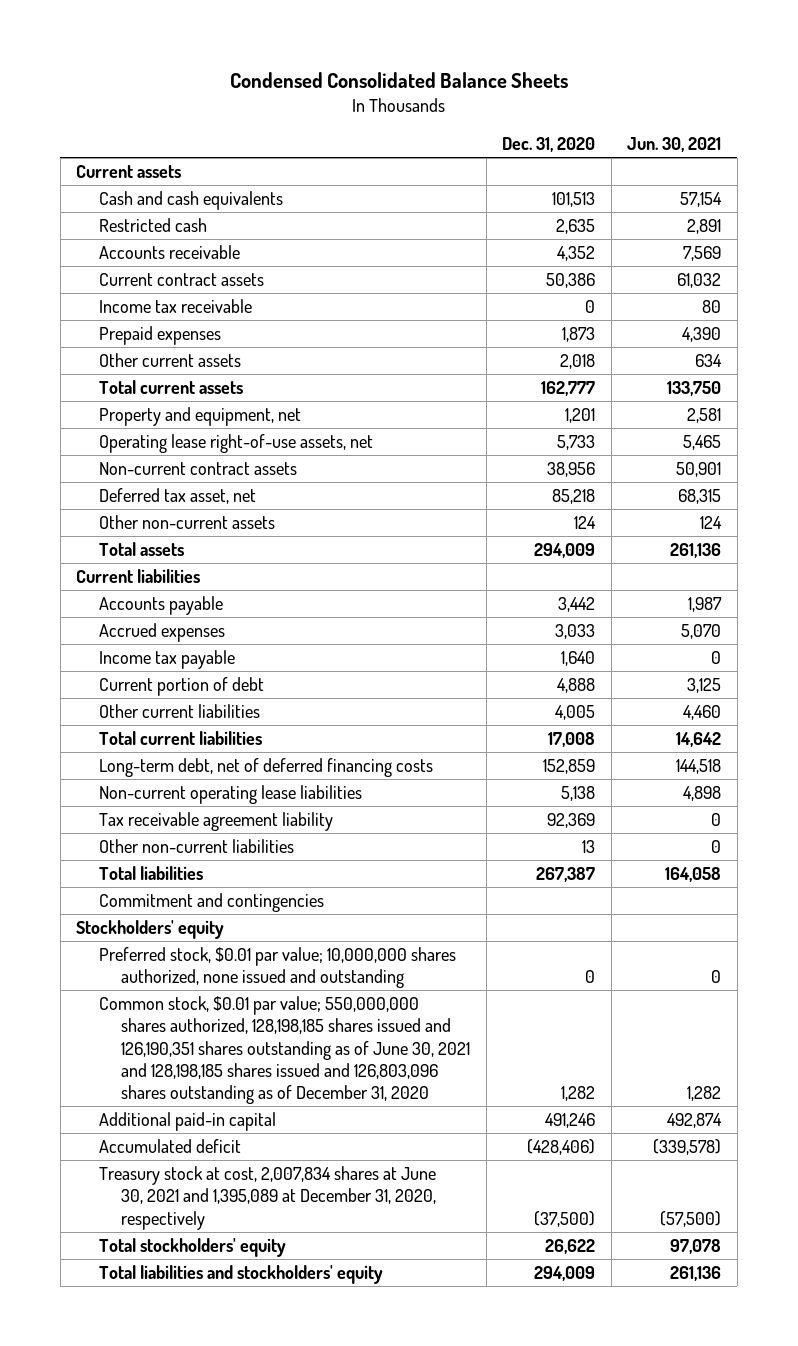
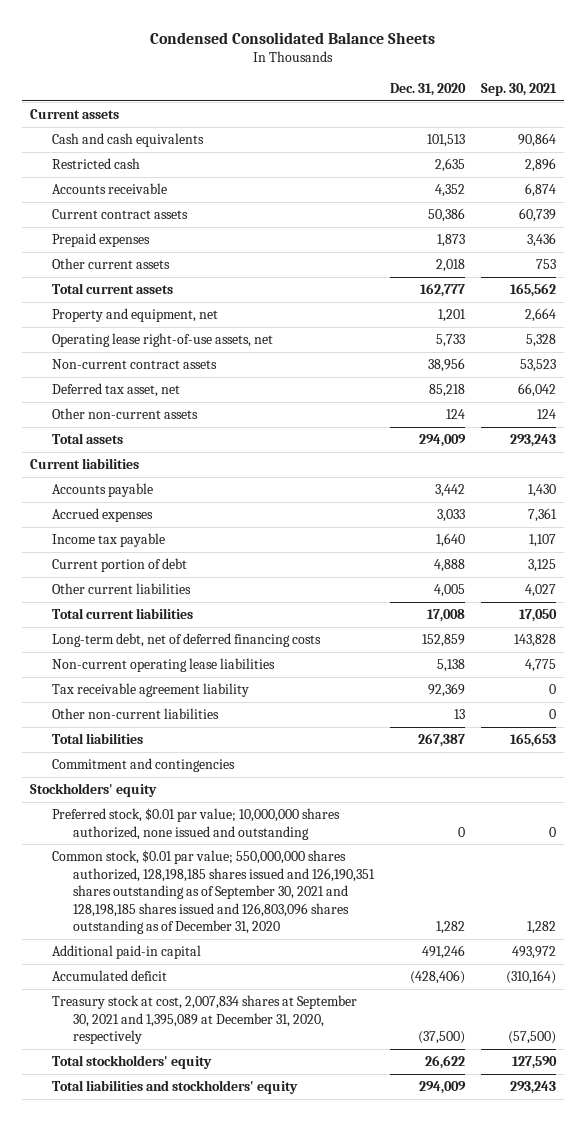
- | Dec. 31, 2020 | Jun. 30, 2021
+ | Dec. 31, 2020 | Sep. 30, 2021
- Income tax receivable | 0 | 80
- Common stock, $0.01 par value; 550,000,000 shares authorized, 128,198,185 shares issued and 126,190,351 shares outstanding as of June 30, 2021 and 128,198,185 shares issued and 126,803,096 shares outstanding as of December 31, 2020 | 1,282 | 1,282
+ Common stock, $0.01 par value; 550,000,000 shares authorized, 128,198,185 shares issued and 126,190,351 shares outstanding as of September 30, 2021 and 128,198,185 shares issued and 126,803,096 shares outstanding as of December 31, 2020 | 1,282 | 1,282
- Treasury stock at cost, 2,007,834 shares at June 30, 2021 and 1,395,089 at December 31, 2020, respectively | (37,500) | (57,500)
+ Treasury stock at cost, 2,007,834 shares at September 30, 2021 and 1,395,089 at December 31, 2020, respectively | (37,500) | (57,500)

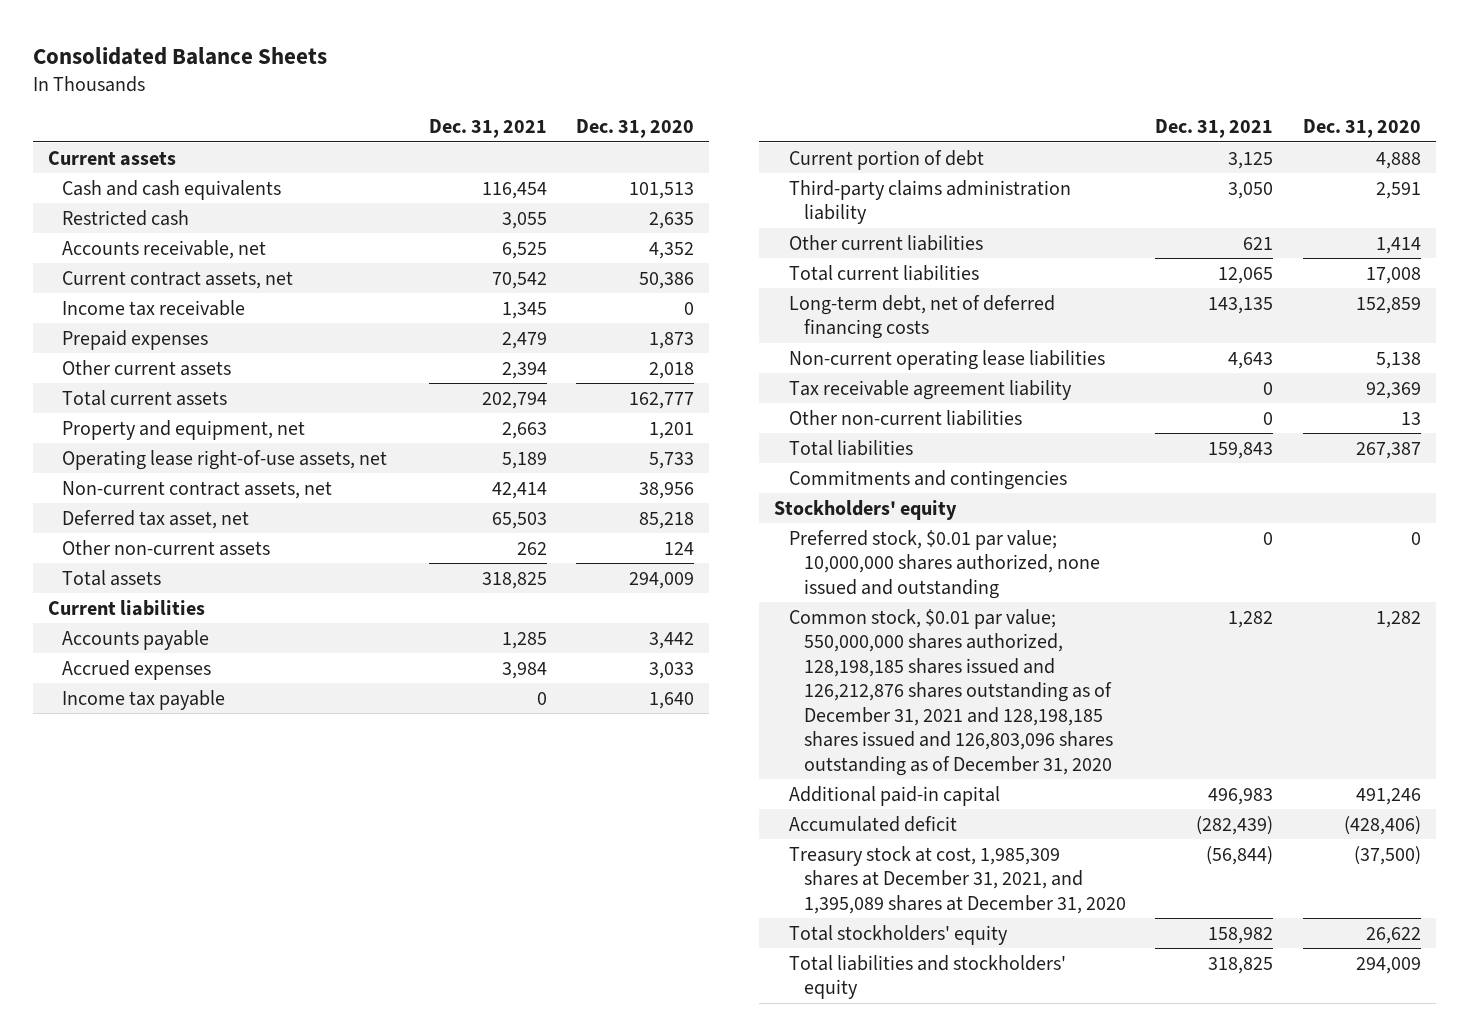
- Condensed Consolidated Balance Sheets
+ Consolidated Balance Sheets
- | Dec. 31, 2020 | Sep. 30, 2021
+ | Dec. 31, 2021 | Dec. 31, 2020
- Accounts receivable | 4,352 | 6,874
- Current contract assets | 50,386 | 60,739
+ Accounts receivable, net | 6,525 | 4,352
+ Current contract assets, net | 70,542 | 50,386
+ Income tax receivable | 1,345 | 0
- Non-current contract assets | 38,956 | 53,523
+ Non-current contract assets, net | 42,414 | 38,956
- Other current liabilities | 4,005 | 4,027
+ Third-party claims administration liability | 3,050 | 2,591
+ Other current liabilities | 621 | 1,414
- Commitment and contingencies
+ Commitments and contingencies
- Common stock, $0.01 par value; 550,000,000 shares authorized, 128,198,185 shares issued and 126,190,351 shares outstanding as of September 30, 2021 and 128,198,185 shares issued and 126,803,096 shares outstanding as of December 31, 2020 | 1,282 | 1,282
+ Common stock, $0.01 par value; 550,000,000 shares authorized, 128,198,185 shares issued and 126,212,876 shares outstanding as of December 31, 2021 and 128,198,185 shares issued and 126,803,096 shares outstanding as of December 31, 2020 | 1,282 | 1,282
- Treasury stock at cost, 2,007,834 shares at September 30, 2021 and 1,395,089 at December 31, 2020, respectively | (37,500) | (57,500)
+ Treasury stock at cost, 1,985,309 shares at December 31, 2021, and 1,395,089 shares at December 31, 2020 | (56,844) | (37,500)

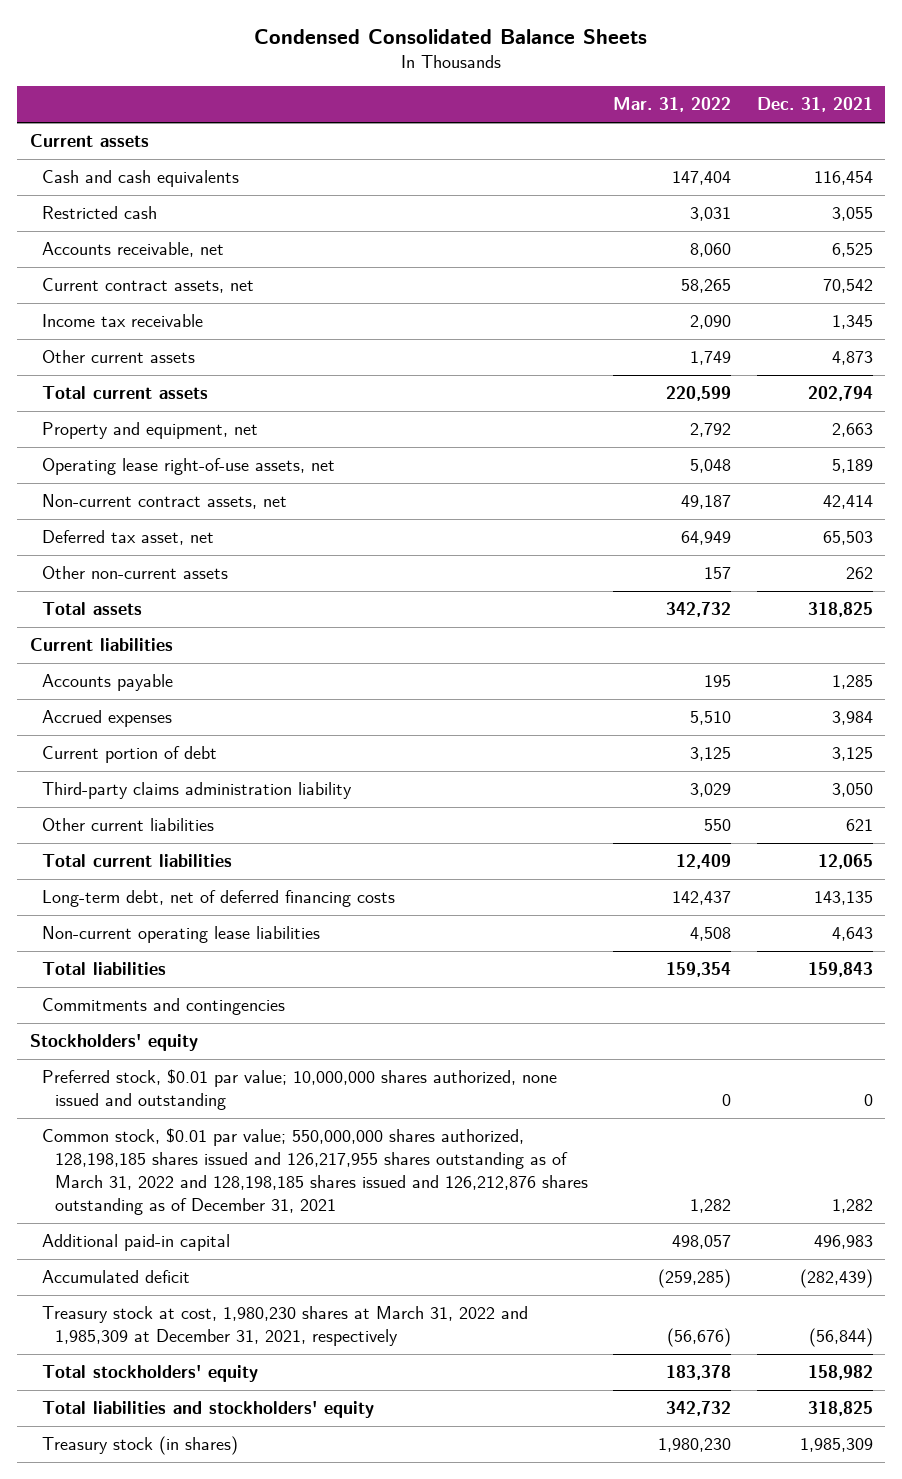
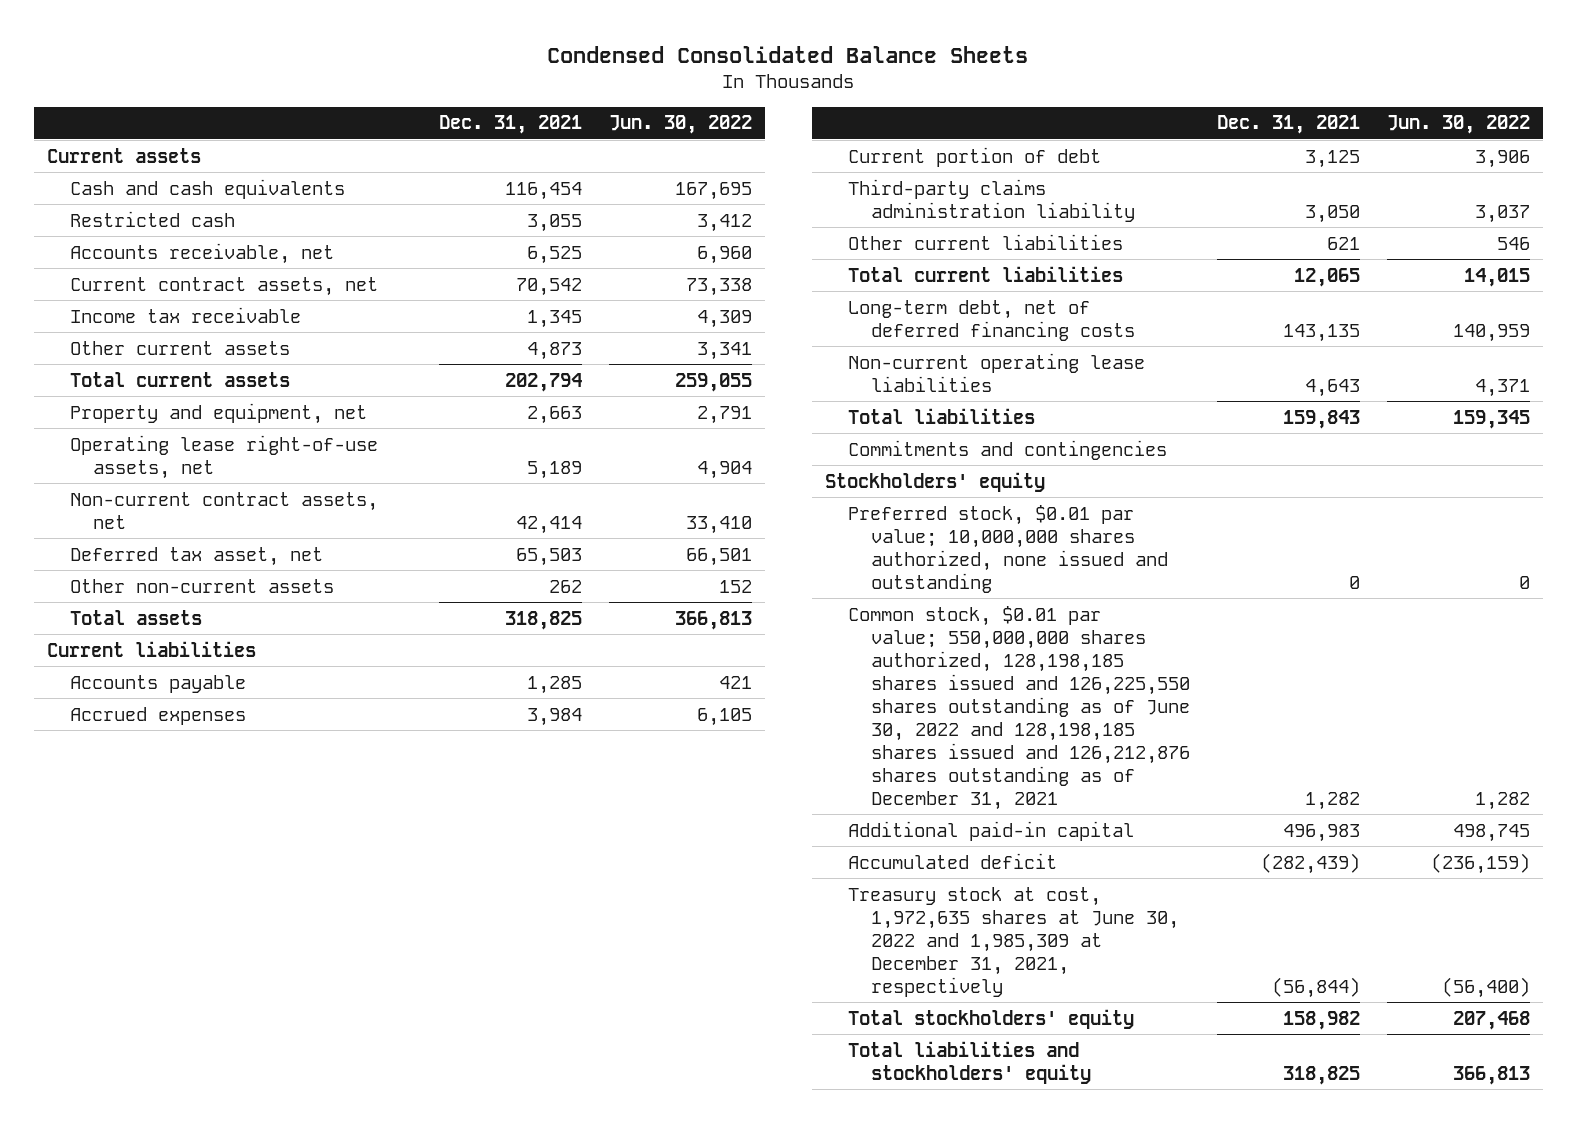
- | Mar. 31, 2022 | Dec. 31, 2021
+ | Dec. 31, 2021 | Jun. 30, 2022
- Common stock, $0.01 par value; 550,000,000 shares authorized, 128,198,185 shares issued and 126,217,955 shares outstanding as of March 31, 2022 and 128,198,185 shares issued and 126,212,876 shares outstanding as of December 31, 2021 | 1,282 | 1,282
+ Common stock, $0.01 par value; 550,000,000 shares authorized, 128,198,185 shares issued and 126,225,550 shares outstanding as of June 30, 2022 and 128,198,185 shares issued and 126,212,876 shares outstanding as of December 31, 2021 | 1,282 | 1,282
- Treasury stock at cost, 1,980,230 shares at March 31, 2022 and 1,985,309 at December 31, 2021, respectively | (56,676) | (56,844)
+ Treasury stock at cost, 1,972,635 shares at June 30, 2022 and 1,985,309 at December 31, 2021, respectively | (56,844) | (56,400)
- Treasury stock (in shares) | 1,980,230 | 1,985,309

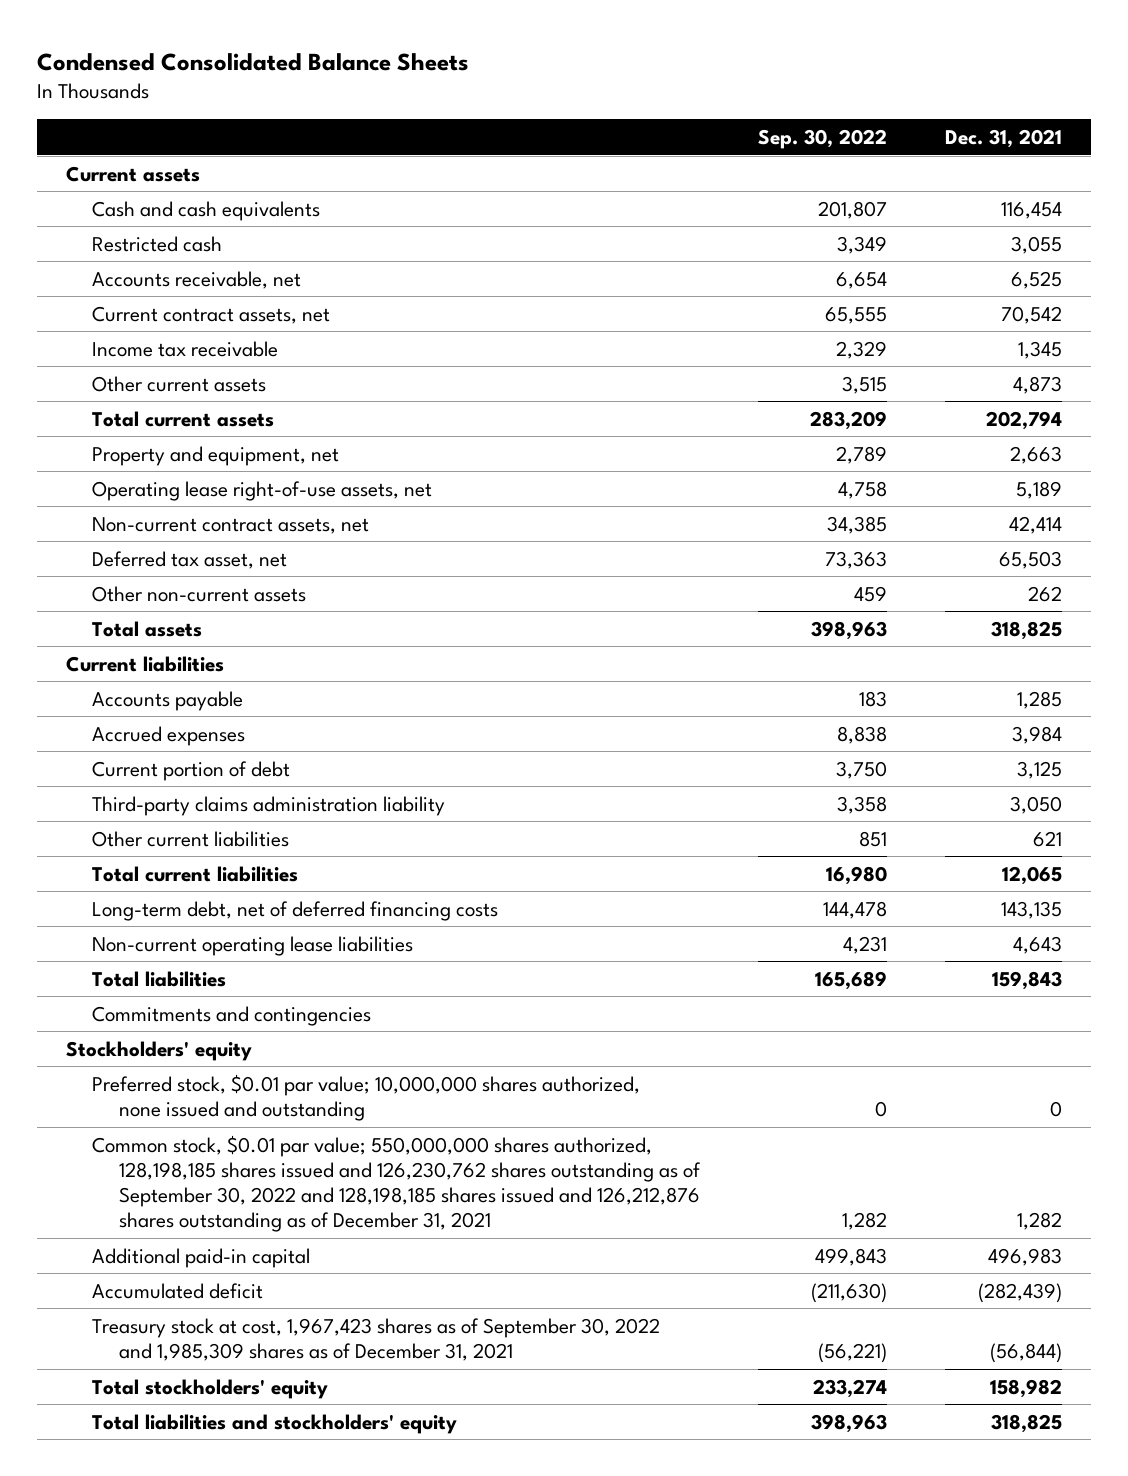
- | Dec. 31, 2021 | Jun. 30, 2022
+ | Sep. 30, 2022 | Dec. 31, 2021
- Common stock, $0.01 par value; 550,000,000 shares authorized, 128,198,185 shares issued and 126,225,550 shares outstanding as of June 30, 2022 and 128,198,185 shares issued and 126,212,876 shares outstanding as of December 31, 2021 | 1,282 | 1,282
+ Common stock, $0.01 par value; 550,000,000 shares authorized, 128,198,185 shares issued and 126,230,762 shares outstanding as of September 30, 2022 and 128,198,185 shares issued and 126,212,876 shares outstanding as of December 31, 2021 | 1,282 | 1,282
- Treasury stock at cost, 1,972,635 shares at June 30, 2022 and 1,985,309 at December 31, 2021, respectively | (56,844) | (56,400)
+ Treasury stock at cost, 1,967,423 shares as of September 30, 2022 and 1,985,309 shares as of December 31, 2021 | (56,221) | (56,844)

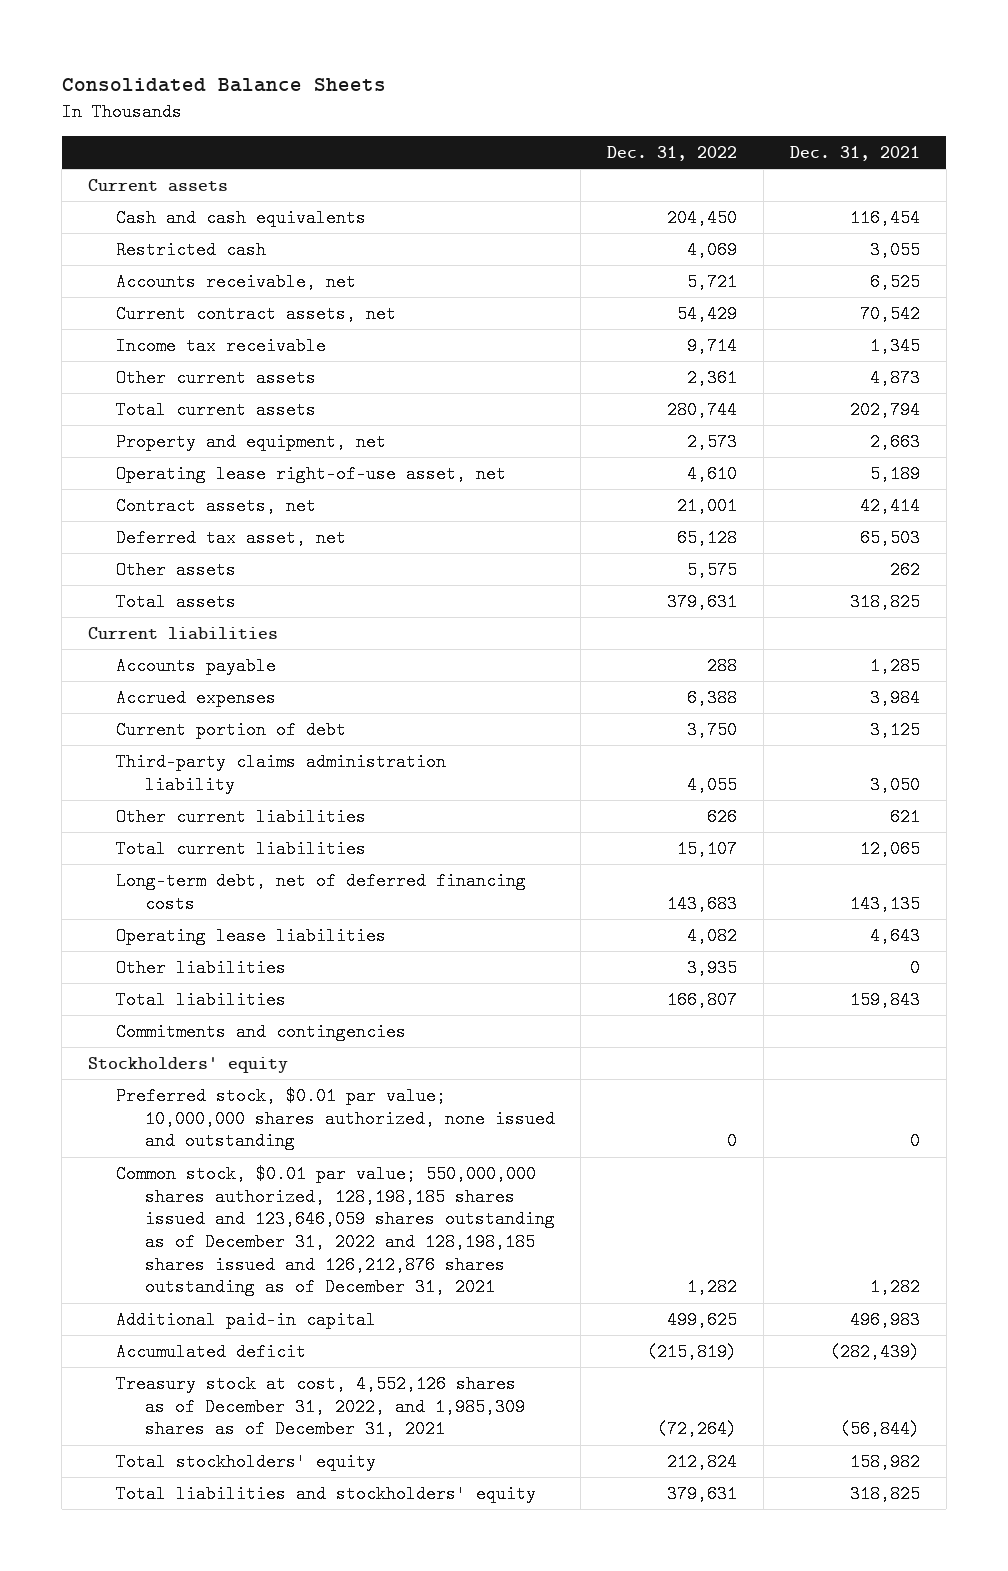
- Condensed Consolidated Balance Sheets
+ Consolidated Balance Sheets
- | Sep. 30, 2022 | Dec. 31, 2021
+ | Dec. 31, 2022 | Dec. 31, 2021
- Operating lease right-of-use assets, net | 4,758 | 5,189
- Non-current contract assets, net | 34,385 | 42,414
+ Operating lease right-of-use asset, net | 4,610 | 5,189
+ Contract assets, net | 21,001 | 42,414
- Other non-current assets | 459 | 262
+ Other assets | 5,575 | 262
- Non-current operating lease liabilities | 4,231 | 4,643
+ Operating lease liabilities | 4,082 | 4,643
+ Other liabilities | 3,935 | 0
- Common stock, $0.01 par value; 550,000,000 shares authorized, 128,198,185 shares issued and 126,230,762 shares outstanding as of September 30, 2022 and 128,198,185 shares issued and 126,212,876 shares outstanding as of December 31, 2021 | 1,282 | 1,282
+ Common stock, $0.01 par value; 550,000,000 shares authorized, 128,198,185 shares issued and 123,646,059 shares outstanding as of December 31, 2022 and 128,198,185 shares issued and 126,212,876 shares outstanding as of December 31, 2021 | 1,282 | 1,282
- Treasury stock at cost, 1,967,423 shares as of September 30, 2022 and 1,985,309 shares as of December 31, 2021 | (56,221) | (56,844)
+ Treasury stock at cost, 4,552,126 shares as of December 31, 2022, and 1,985,309 shares as of December 31, 2021 | (72,264) | (56,844)

